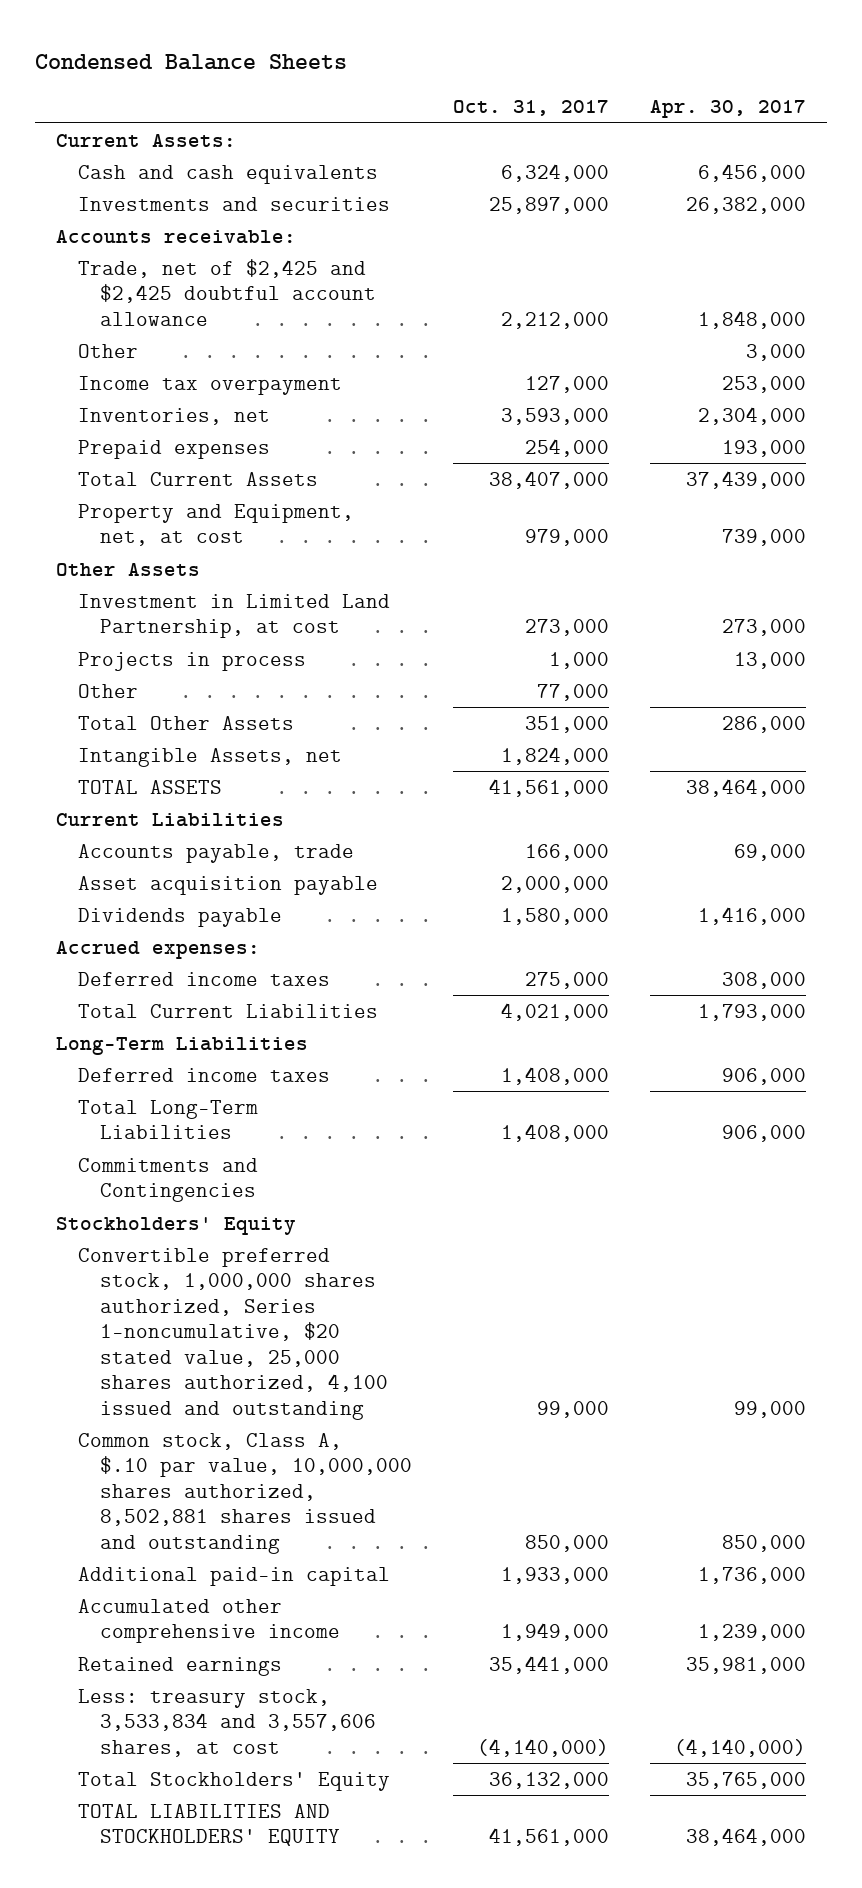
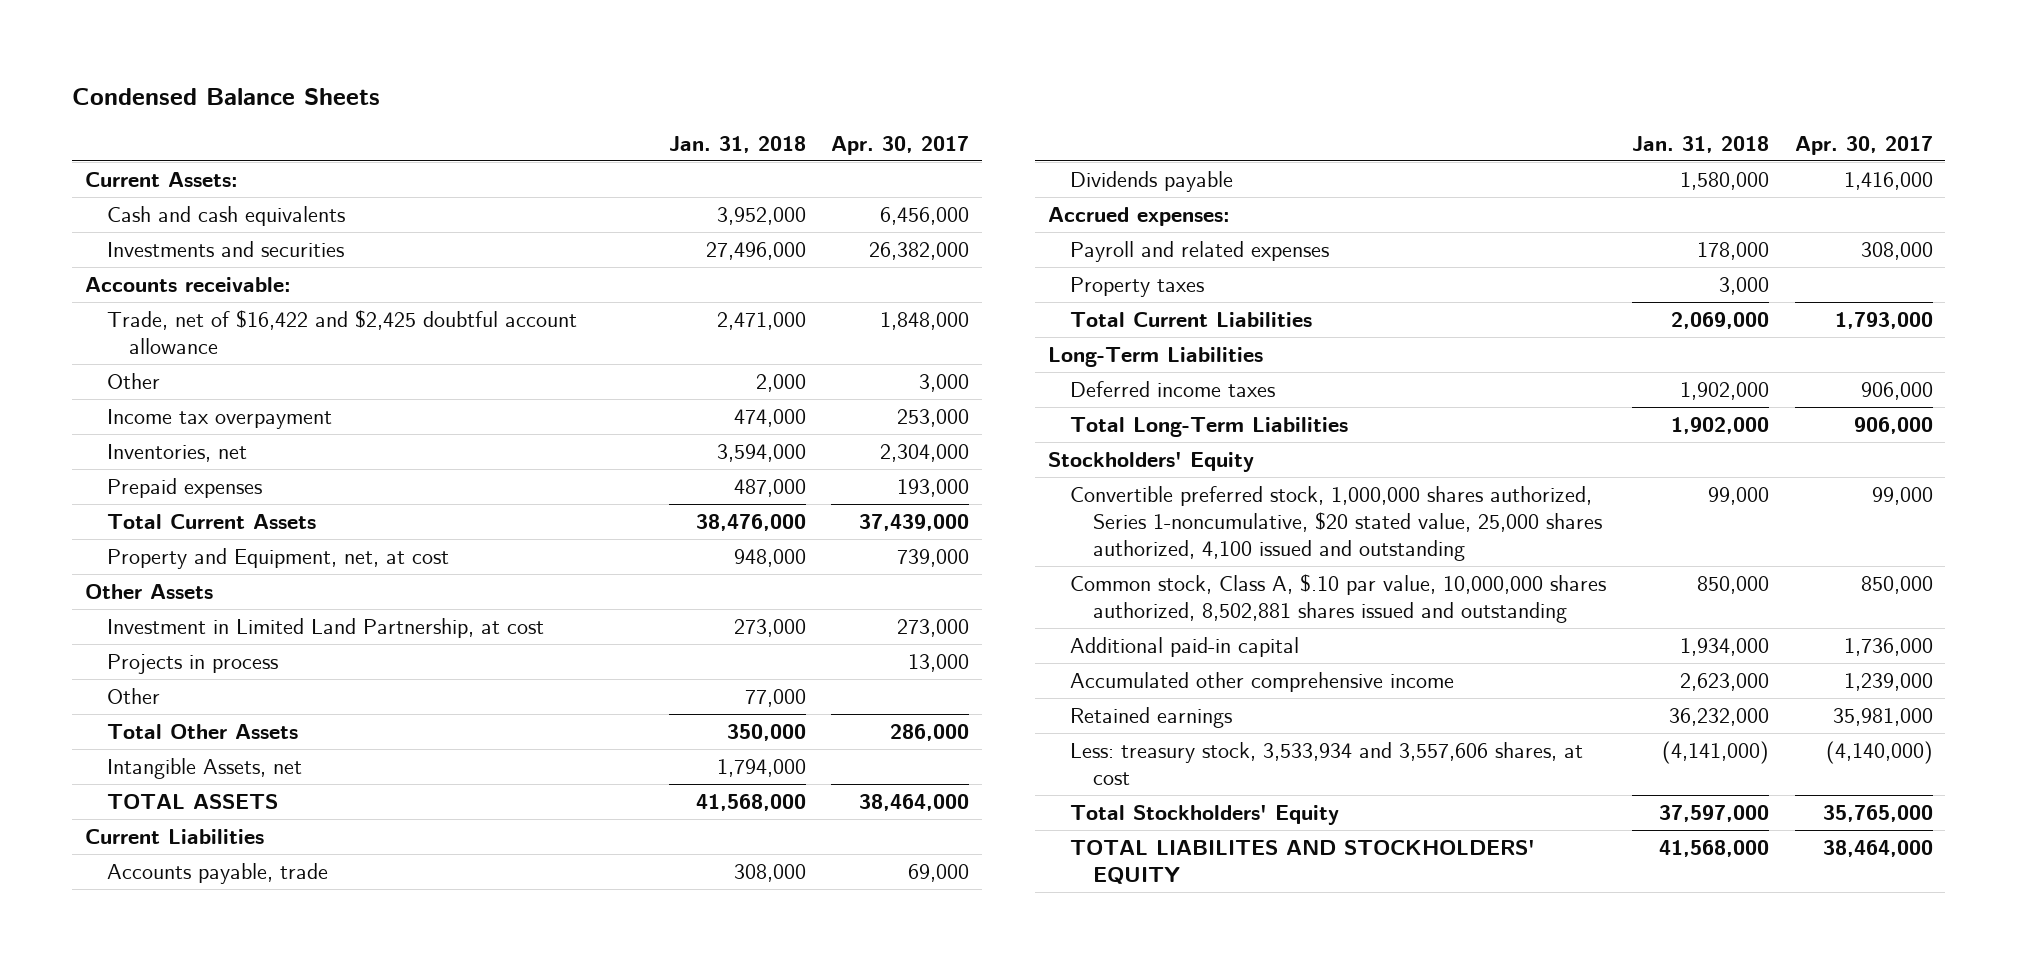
- | Oct. 31, 2017 | Apr. 30, 2017
+ | Jan. 31, 2018 | Apr. 30, 2017
- Trade, net of $2,425 and $2,425 doubtful account allowance | 2,212,000 | 1,848,000
+ Trade, net of $16,422 and $2,425 doubtful account allowance | 2,471,000 | 1,848,000
- Asset acquisition payable | 2,000,000 |
- Deferred income taxes | 275,000 | 308,000
+ Payroll and related expenses | 178,000 | 308,000
+ Property taxes | 3,000 |
- Commitments and Contingencies
- Less: treasury stock, 3,533,834 and 3,557,606 shares, at cost | (4,140,000) | (4,140,000)
+ Less: treasury stock, 3,533,934 and 3,557,606 shares, at cost | (4,141,000) | (4,140,000)
- TOTAL LIABILITIES AND STOCKHOLDERS' EQUITY | 41,561,000 | 38,464,000
+ TOTAL LIABILITES AND STOCKHOLDERS' EQUITY | 41,568,000 | 38,464,000

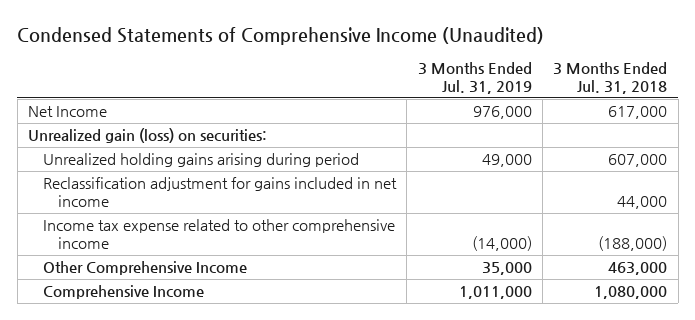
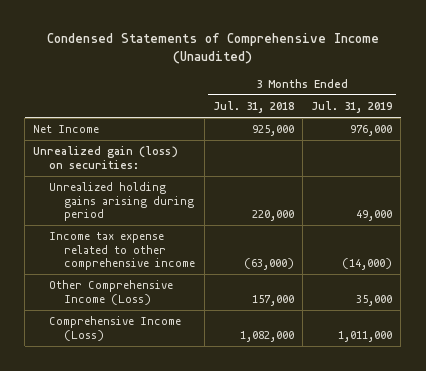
- | 3 Months Ended Jul. 31, 2019 | 3 Months Ended Jul. 31, 2018
+ | 3 Months Ended Jul. 31, 2018 | 3 Months Ended Jul. 31, 2019
- Net Income | 976,000 | 617,000
+ Net Income | 925,000 | 976,000
- Unrealized holding gains arising during period | 49,000 | 607,000
- Reclassification adjustment for gains included in net income | | 44,000
- Income tax expense related to other comprehensive income | (14,000) | (188,000)
- Other Comprehensive Income | 35,000 | 463,000
- Comprehensive Income | 1,011,000 | 1,080,000
+ Unrealized holding gains arising during period | 220,000 | 49,000
+ Income tax expense related to other comprehensive income | (63,000) | (14,000)
+ Other Comprehensive Income (Loss) | 157,000 | 35,000
+ Comprehensive Income (Loss) | 1,082,000 | 1,011,000

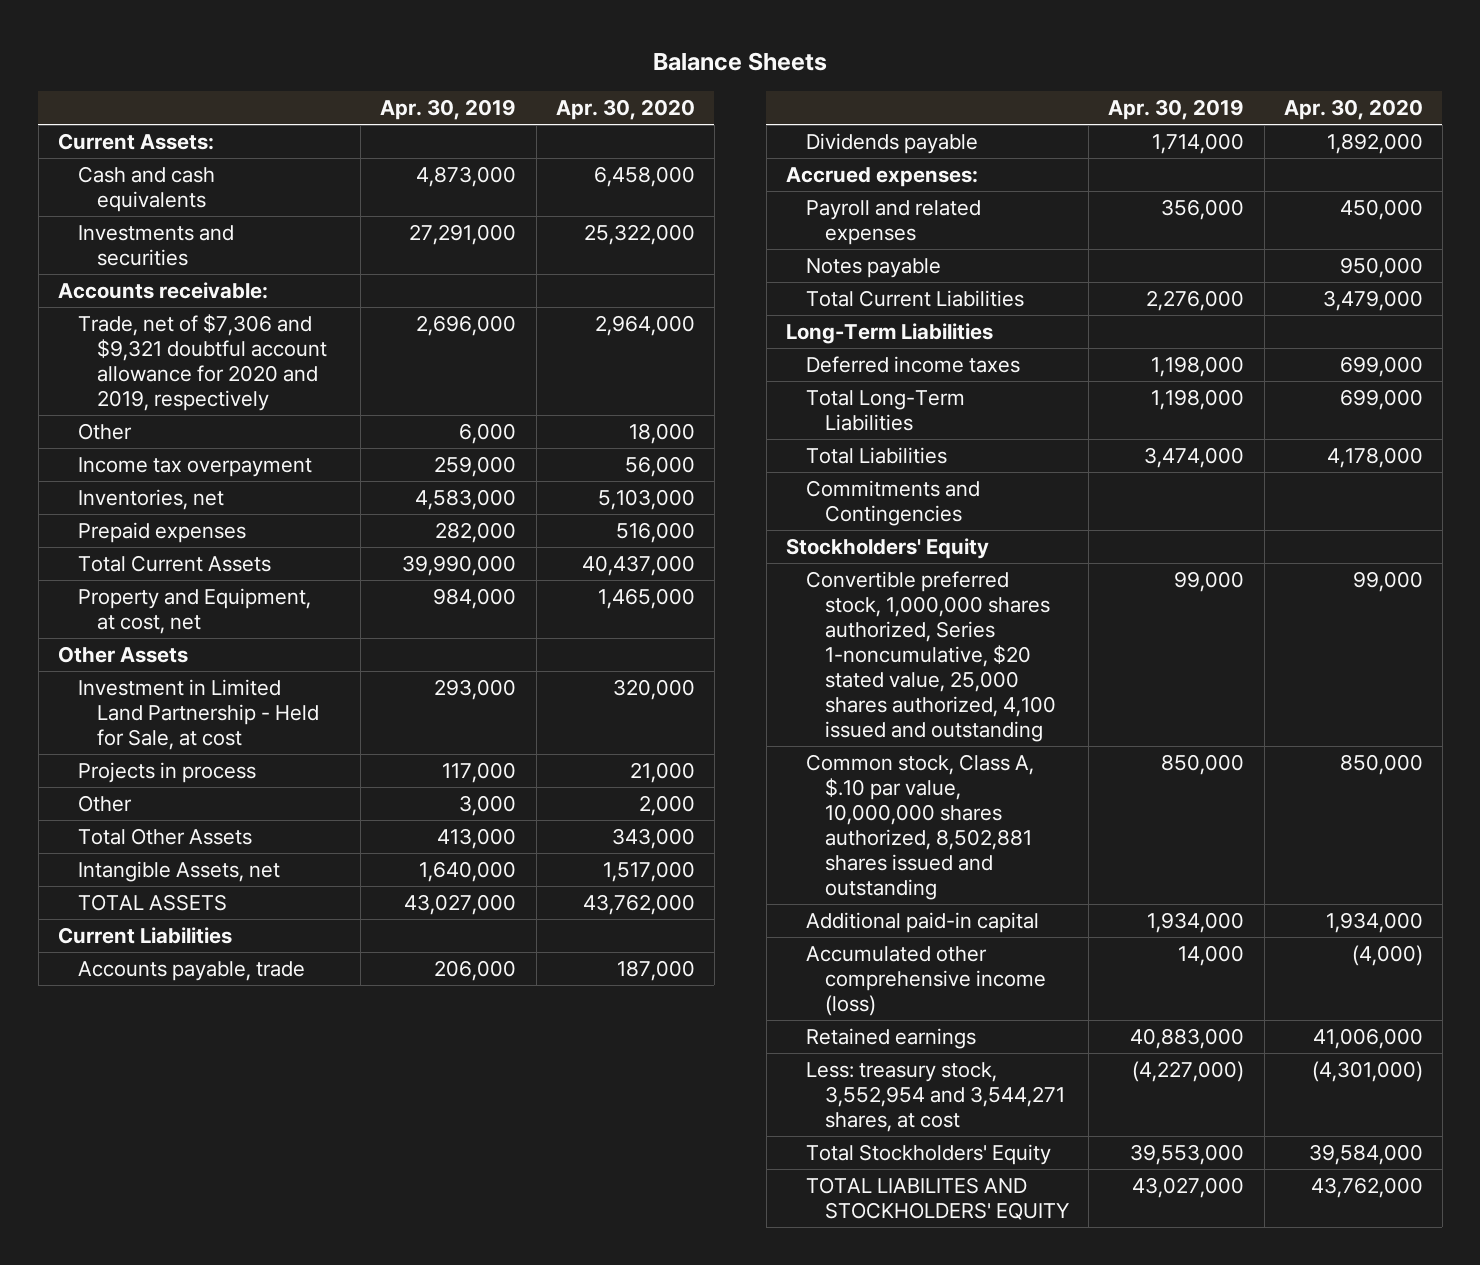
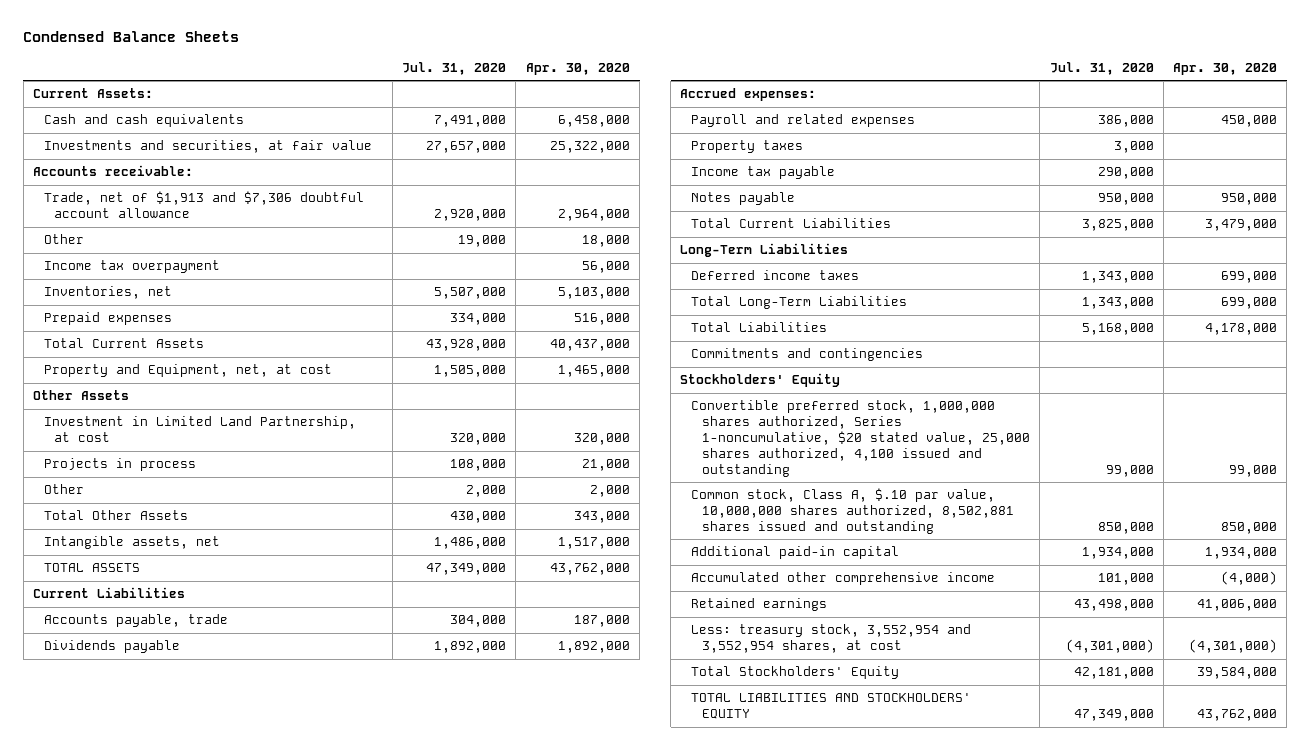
- Balance Sheets
+ Condensed Balance Sheets
- | Apr. 30, 2019 | Apr. 30, 2020
+ | Jul. 31, 2020 | Apr. 30, 2020
- Investments and securities | 27,291,000 | 25,322,000
+ Investments and securities, at fair value | 27,657,000 | 25,322,000
- Trade, net of $7,306 and $9,321 doubtful account allowance for 2020 and 2019, respectively | 2,696,000 | 2,964,000
+ Trade, net of $1,913 and $7,306 doubtful account allowance | 2,920,000 | 2,964,000
- Property and Equipment, at cost, net | 984,000 | 1,465,000
+ Property and Equipment, net, at cost | 1,505,000 | 1,465,000
- Investment in Limited Land Partnership - Held for Sale, at cost | 293,000 | 320,000
+ Investment in Limited Land Partnership, at cost | 320,000 | 320,000
- Intangible Assets, net | 1,640,000 | 1,517,000
+ Intangible assets, net | 1,486,000 | 1,517,000
+ Property taxes | 3,000 |
+ Income tax payable | 290,000 |
- Commitments and Contingencies
+ Commitments and contingencies
- Accumulated other comprehensive income (loss) | 14,000 | (4,000)
+ Accumulated other comprehensive income | 101,000 | (4,000)
- Less: treasury stock, 3,552,954 and 3,544,271 shares, at cost | (4,227,000) | (4,301,000)
+ Less: treasury stock, 3,552,954 and 3,552,954 shares, at cost | (4,301,000) | (4,301,000)
- TOTAL LIABILITES AND STOCKHOLDERS' EQUITY | 43,027,000 | 43,762,000
+ TOTAL LIABILITIES AND STOCKHOLDERS' EQUITY | 47,349,000 | 43,762,000

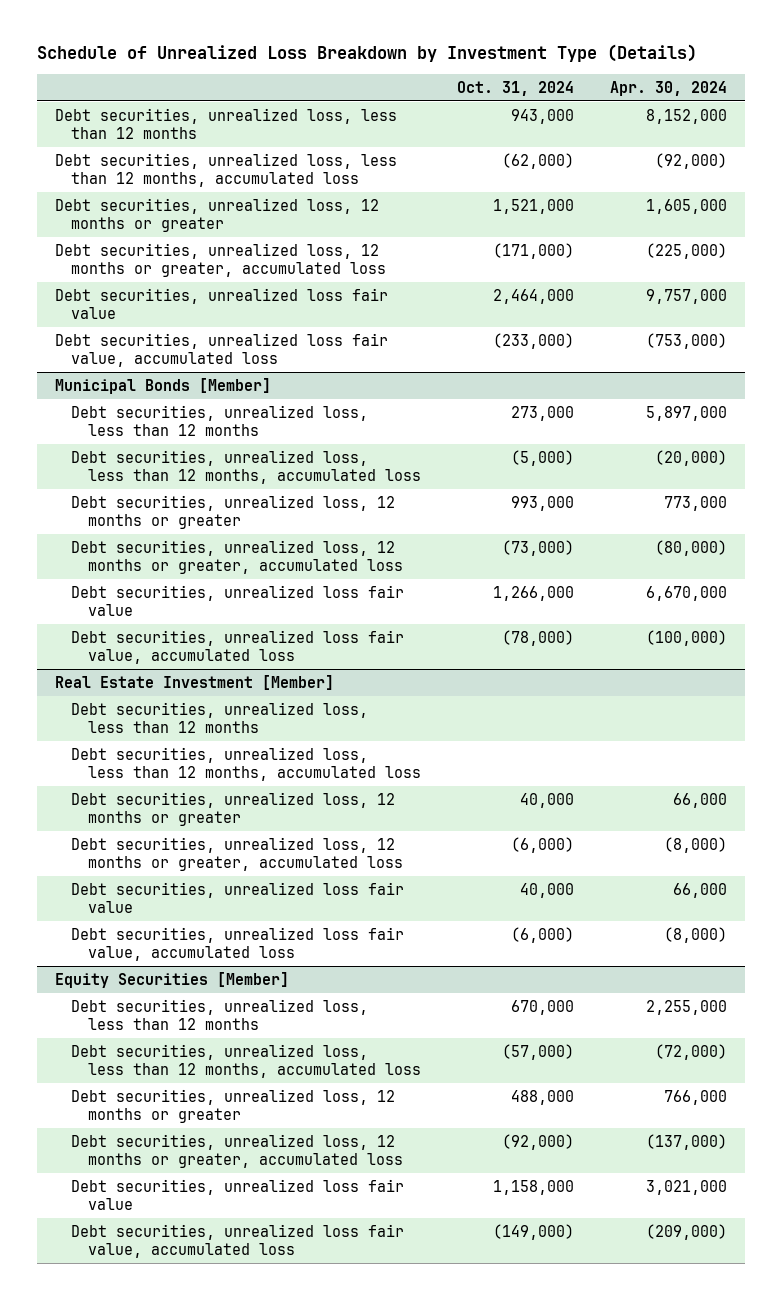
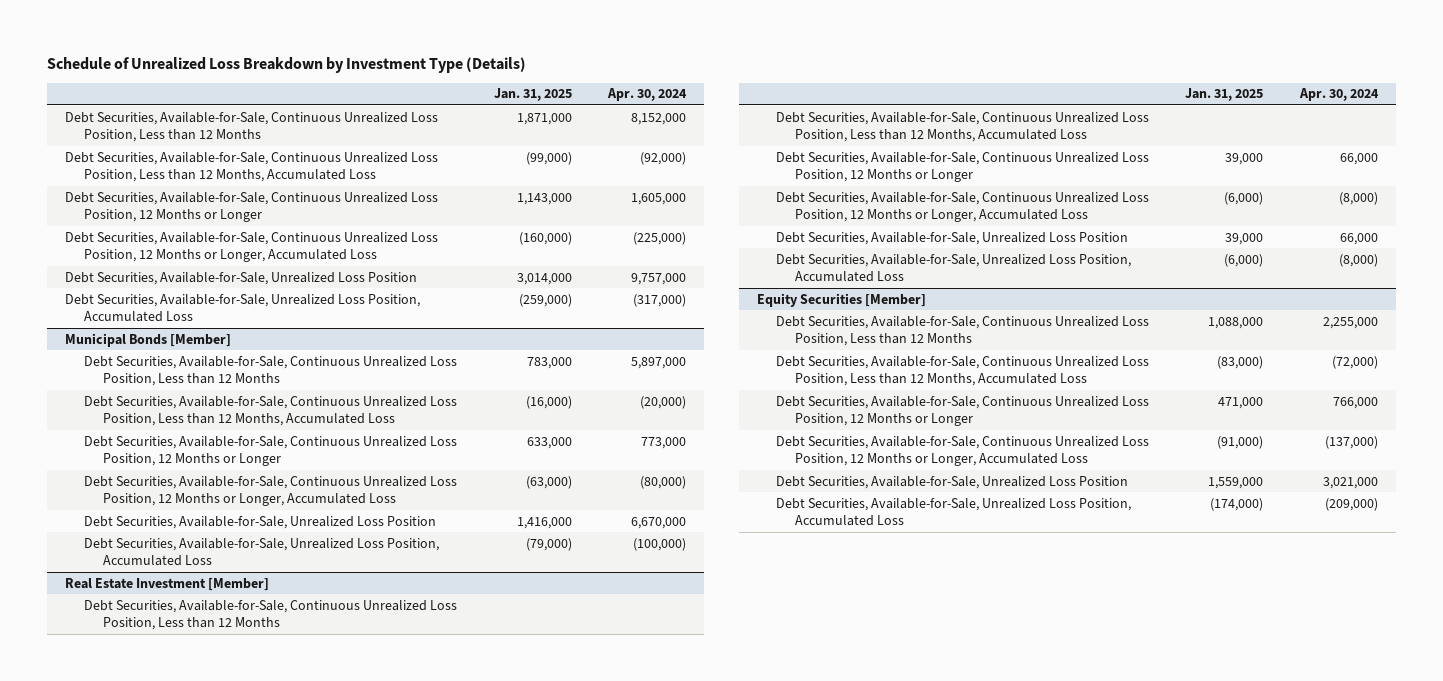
- | Oct. 31, 2024 | Apr. 30, 2024
+ | Jan. 31, 2025 | Apr. 30, 2024
- Debt securities, unrealized loss, less than 12 months | 943,000 | 8,152,000
- Debt securities, unrealized loss, less than 12 months, accumulated loss | (62,000) | (92,000)
- Debt securities, unrealized loss, 12 months or greater | 1,521,000 | 1,605,000
- Debt securities, unrealized loss, 12 months or greater, accumulated loss | (171,000) | (225,000)
- Debt securities, unrealized loss fair value | 2,464,000 | 9,757,000
- Debt securities, unrealized loss fair value, accumulated loss | (233,000) | (753,000)
+ Debt Securities, Available-for-Sale, Continuous Unrealized Loss Position, Less than 12 Months | 1,871,000 | 8,152,000
+ Debt Securities, Available-for-Sale, Continuous Unrealized Loss Position, Less than 12 Months, Accumulated Loss | (99,000) | (92,000)
+ Debt Securities, Available-for-Sale, Continuous Unrealized Loss Position, 12 Months or Longer | 1,143,000 | 1,605,000
+ Debt Securities, Available-for-Sale, Continuous Unrealized Loss Position, 12 Months or Longer, Accumulated Loss | (160,000) | (225,000)
+ Debt Securities, Available-for-Sale, Unrealized Loss Position | 3,014,000 | 9,757,000
+ Debt Securities, Available-for-Sale, Unrealized Loss Position, Accumulated Loss | (259,000) | (317,000)
@ Municipal Bonds [Member]
- Debt securities, unrealized loss, less than 12 months | 273,000 | 5,897,000
- Debt securities, unrealized loss, less than 12 months, accumulated loss | (5,000) | (20,000)
- Debt securities, unrealized loss, 12 months or greater | 993,000 | 773,000
- Debt securities, unrealized loss, 12 months or greater, accumulated loss | (73,000) | (80,000)
- Debt securities, unrealized loss fair value | 1,266,000 | 6,670,000
- Debt securities, unrealized loss fair value, accumulated loss | (78,000) | (100,000)
+ Debt Securities, Available-for-Sale, Continuous Unrealized Loss Position, Less than 12 Months | 783,000 | 5,897,000
+ Debt Securities, Available-for-Sale, Continuous Unrealized Loss Position, Less than 12 Months, Accumulated Loss | (16,000) | (20,000)
+ Debt Securities, Available-for-Sale, Continuous Unrealized Loss Position, 12 Months or Longer | 633,000 | 773,000
+ Debt Securities, Available-for-Sale, Continuous Unrealized Loss Position, 12 Months or Longer, Accumulated Loss | (63,000) | (80,000)
+ Debt Securities, Available-for-Sale, Unrealized Loss Position | 1,416,000 | 6,670,000
+ Debt Securities, Available-for-Sale, Unrealized Loss Position, Accumulated Loss | (79,000) | (100,000)
@ Real Estate Investment [Member]
- Debt securities, unrealized loss, less than 12 months
- Debt securities, unrealized loss, less than 12 months, accumulated loss
- Debt securities, unrealized loss, 12 months or greater | 40,000 | 66,000
- Debt securities, unrealized loss, 12 months or greater, accumulated loss | (6,000) | (8,000)
- Debt securities, unrealized loss fair value | 40,000 | 66,000
- Debt securities, unrealized loss fair value, accumulated loss | (6,000) | (8,000)
+ Debt Securities, Available-for-Sale, Continuous Unrealized Loss Position, Less than 12 Months
+ Debt Securities, Available-for-Sale, Continuous Unrealized Loss Position, Less than 12 Months, Accumulated Loss
+ Debt Securities, Available-for-Sale, Continuous Unrealized Loss Position, 12 Months or Longer | 39,000 | 66,000
+ Debt Securities, Available-for-Sale, Continuous Unrealized Loss Position, 12 Months or Longer, Accumulated Loss | (6,000) | (8,000)
+ Debt Securities, Available-for-Sale, Unrealized Loss Position | 39,000 | 66,000
+ Debt Securities, Available-for-Sale, Unrealized Loss Position, Accumulated Loss | (6,000) | (8,000)
@ Equity Securities [Member]
- Debt securities, unrealized loss, less than 12 months | 670,000 | 2,255,000
- Debt securities, unrealized loss, less than 12 months, accumulated loss | (57,000) | (72,000)
- Debt securities, unrealized loss, 12 months or greater | 488,000 | 766,000
- Debt securities, unrealized loss, 12 months or greater, accumulated loss | (92,000) | (137,000)
- Debt securities, unrealized loss fair value | 1,158,000 | 3,021,000
- Debt securities, unrealized loss fair value, accumulated loss | (149,000) | (209,000)
+ Debt Securities, Available-for-Sale, Continuous Unrealized Loss Position, Less than 12 Months | 1,088,000 | 2,255,000
+ Debt Securities, Available-for-Sale, Continuous Unrealized Loss Position, Less than 12 Months, Accumulated Loss | (83,000) | (72,000)
+ Debt Securities, Available-for-Sale, Continuous Unrealized Loss Position, 12 Months or Longer | 471,000 | 766,000
+ Debt Securities, Available-for-Sale, Continuous Unrealized Loss Position, 12 Months or Longer, Accumulated Loss | (91,000) | (137,000)
+ Debt Securities, Available-for-Sale, Unrealized Loss Position | 1,559,000 | 3,021,000
+ Debt Securities, Available-for-Sale, Unrealized Loss Position, Accumulated Loss | (174,000) | (209,000)

